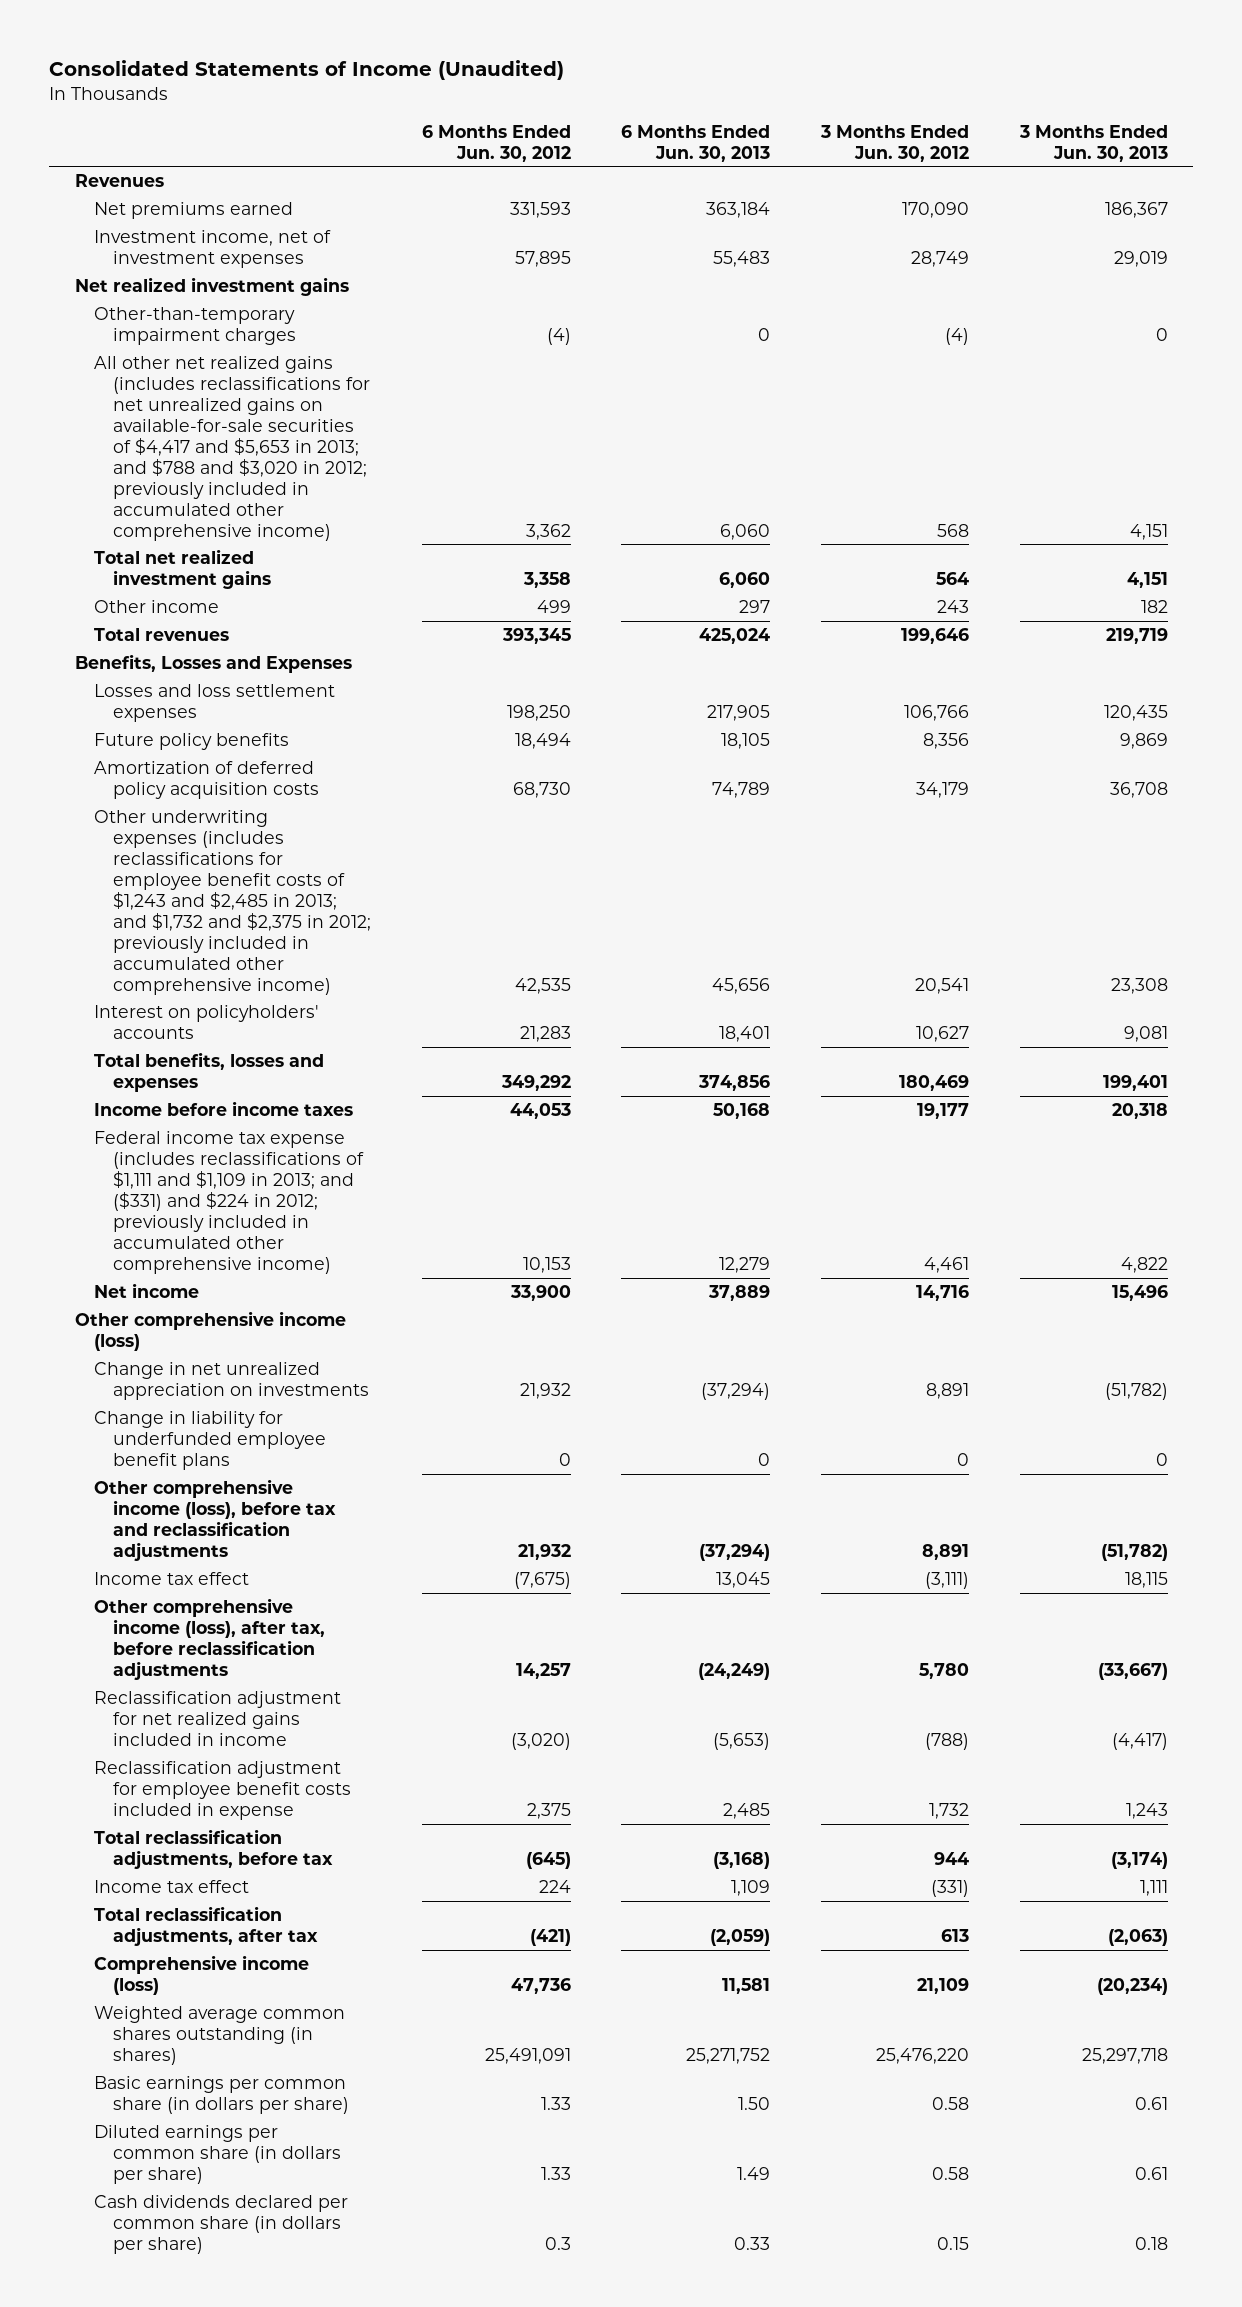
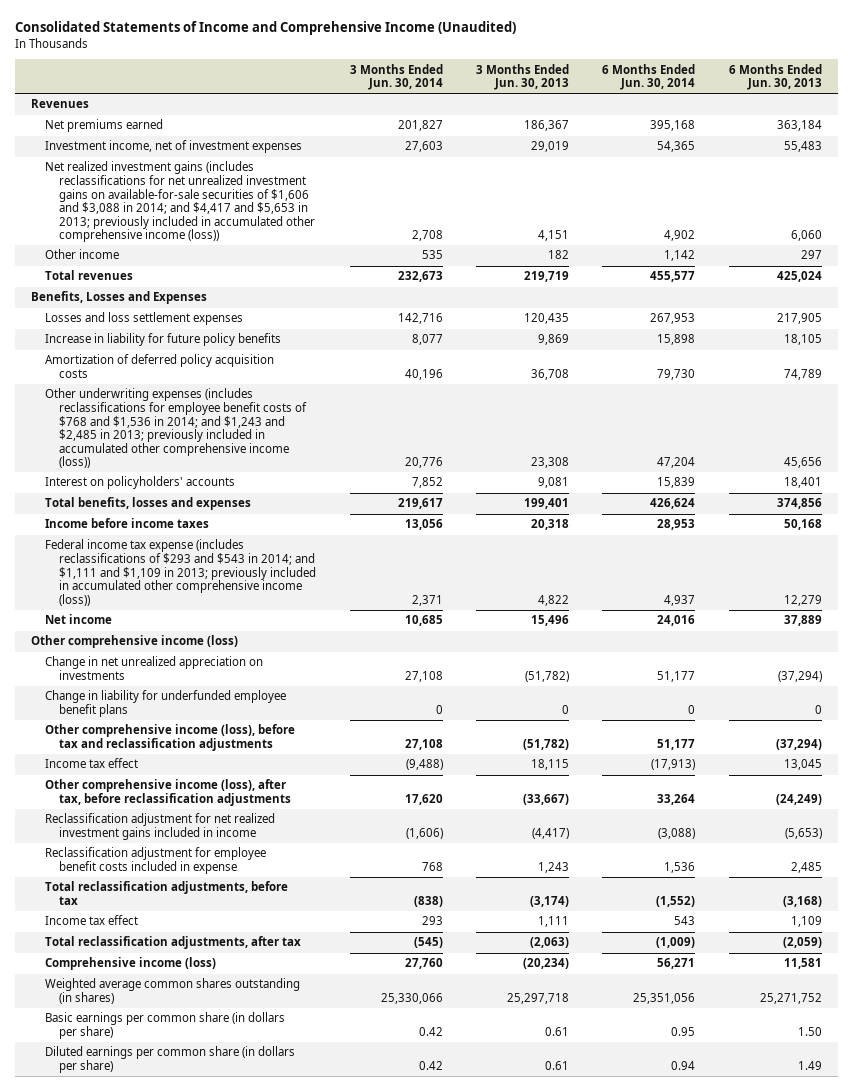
- Consolidated Statements of Income (Unaudited)
+ Consolidated Statements of Income and Comprehensive Income (Unaudited)
- | 6 Months Ended Jun. 30, 2012 | 6 Months Ended Jun. 30, 2013 | 3 Months Ended Jun. 30, 2012 | 3 Months Ended Jun. 30, 2013
+ | 3 Months Ended Jun. 30, 2014 | 3 Months Ended Jun. 30, 2013 | 6 Months Ended Jun. 30, 2014 | 6 Months Ended Jun. 30, 2013
- Net realized investment gains
- Other-than-temporary impairment charges | (4) | 0 | (4) | 0
- All other net realized gains (includes reclassifications for net unrealized gains on available-for-sale securities of $4,417 and $5,653 in 2013; and $788 and $3,020 in 2012; previously included in accumulated other comprehensive income) | 3,362 | 6,060 | 568 | 4,151
- Total net realized investment gains | 3,358 | 6,060 | 564 | 4,151
+ Net realized investment gains (includes reclassifications for net unrealized investment gains on available-for-sale securities of $1,606 and $3,088 in 2014; and $4,417 and $5,653 in 2013; previously included in accumulated other comprehensive income (loss)) | 2,708 | 4,151 | 4,902 | 6,060
- Future policy benefits | 18,494 | 18,105 | 8,356 | 9,869
+ Increase in liability for future policy benefits | 8,077 | 9,869 | 15,898 | 18,105
- Other underwriting expenses (includes reclassifications for employee benefit costs of $1,243 and $2,485 in 2013; and $1,732 and $2,375 in 2012; previously included in accumulated other comprehensive income) | 42,535 | 45,656 | 20,541 | 23,308
+ Other underwriting expenses (includes reclassifications for employee benefit costs of $768 and $1,536 in 2014; and $1,243 and $2,485 in 2013; previously included in accumulated other comprehensive income (loss)) | 20,776 | 23,308 | 47,204 | 45,656
- Federal income tax expense (includes reclassifications of $1,111 and $1,109 in 2013; and ($331) and $224 in 2012; previously included in accumulated other comprehensive income) | 10,153 | 12,279 | 4,461 | 4,822
+ Federal income tax expense (includes reclassifications of $293 and $543 in 2014; and $1,111 and $1,109 in 2013; previously included in accumulated other comprehensive income (loss)) | 2,371 | 4,822 | 4,937 | 12,279
- Reclassification adjustment for net realized gains included in income | (3,020) | (5,653) | (788) | (4,417)
+ Reclassification adjustment for net realized investment gains included in income | (1,606) | (4,417) | (3,088) | (5,653)
- Cash dividends declared per common share (in dollars per share) | 0.3 | 0.33 | 0.15 | 0.18

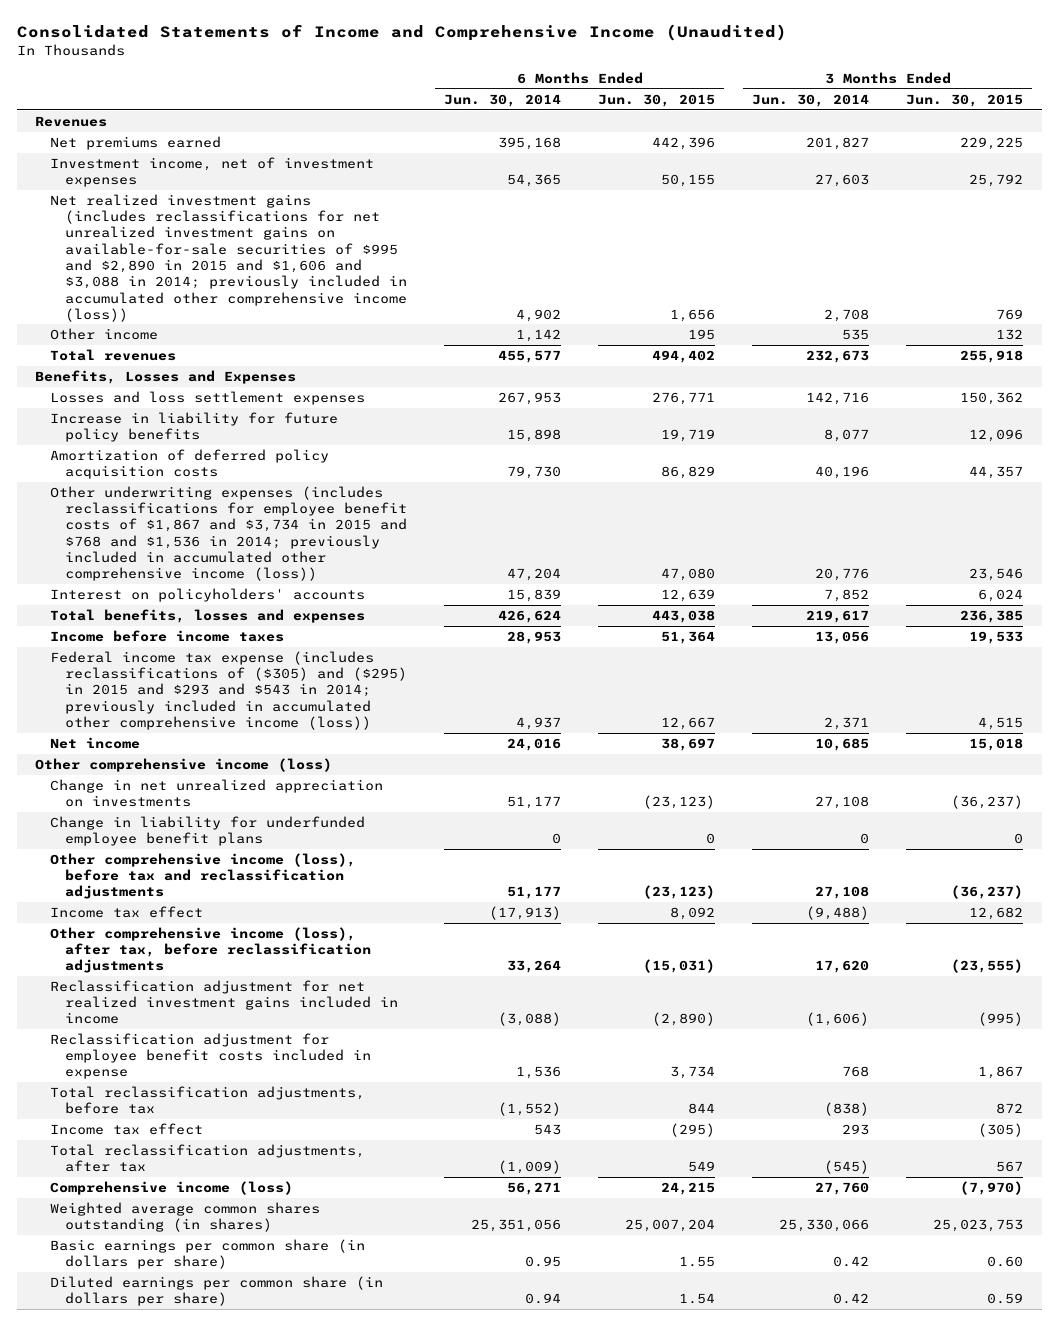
- | 3 Months Ended Jun. 30, 2014 | 3 Months Ended Jun. 30, 2013 | 6 Months Ended Jun. 30, 2014 | 6 Months Ended Jun. 30, 2013
+ | 6 Months Ended Jun. 30, 2014 | 6 Months Ended Jun. 30, 2015 | 3 Months Ended Jun. 30, 2014 | 3 Months Ended Jun. 30, 2015
- Net realized investment gains (includes reclassifications for net unrealized investment gains on available-for-sale securities of $1,606 and $3,088 in 2014; and $4,417 and $5,653 in 2013; previously included in accumulated other comprehensive income (loss)) | 2,708 | 4,151 | 4,902 | 6,060
+ Net realized investment gains (includes reclassifications for net unrealized investment gains on available-for-sale securities of $995 and $2,890 in 2015 and $1,606 and $3,088 in 2014; previously included in accumulated other comprehensive income (loss)) | 4,902 | 1,656 | 2,708 | 769
- Other underwriting expenses (includes reclassifications for employee benefit costs of $768 and $1,536 in 2014; and $1,243 and $2,485 in 2013; previously included in accumulated other comprehensive income (loss)) | 20,776 | 23,308 | 47,204 | 45,656
+ Other underwriting expenses (includes reclassifications for employee benefit costs of $1,867 and $3,734 in 2015 and $768 and $1,536 in 2014; previously included in accumulated other comprehensive income (loss)) | 47,204 | 47,080 | 20,776 | 23,546
- Federal income tax expense (includes reclassifications of $293 and $543 in 2014; and $1,111 and $1,109 in 2013; previously included in accumulated other comprehensive income (loss)) | 2,371 | 4,822 | 4,937 | 12,279
+ Federal income tax expense (includes reclassifications of ($305) and ($295) in 2015 and $293 and $543 in 2014; previously included in accumulated other comprehensive income (loss)) | 4,937 | 12,667 | 2,371 | 4,515

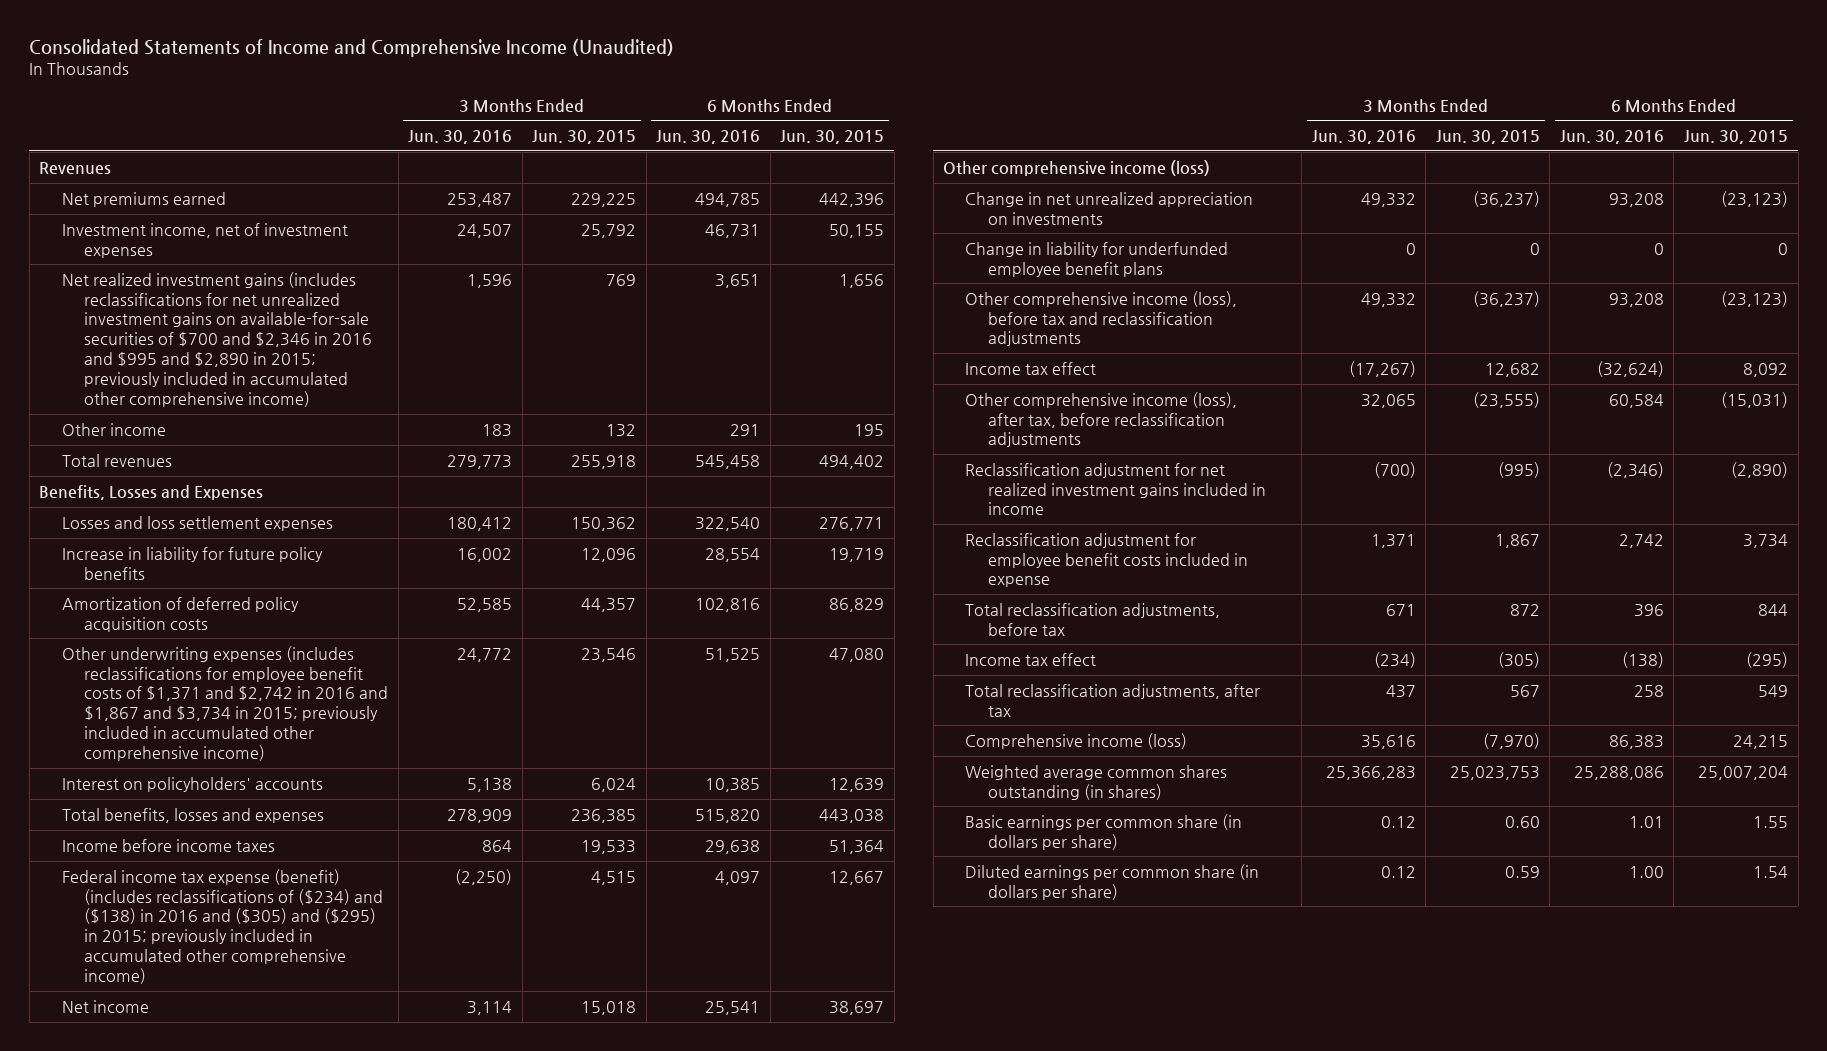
- | 6 Months Ended Jun. 30, 2014 | 6 Months Ended Jun. 30, 2015 | 3 Months Ended Jun. 30, 2014 | 3 Months Ended Jun. 30, 2015
+ | 3 Months Ended Jun. 30, 2016 | 3 Months Ended Jun. 30, 2015 | 6 Months Ended Jun. 30, 2016 | 6 Months Ended Jun. 30, 2015
- Net realized investment gains (includes reclassifications for net unrealized investment gains on available-for-sale securities of $995 and $2,890 in 2015 and $1,606 and $3,088 in 2014; previously included in accumulated other comprehensive income (loss)) | 4,902 | 1,656 | 2,708 | 769
+ Net realized investment gains (includes reclassifications for net unrealized investment gains on available-for-sale securities of $700 and $2,346 in 2016 and $995 and $2,890 in 2015; previously included in accumulated other comprehensive income) | 1,596 | 769 | 3,651 | 1,656
- Other underwriting expenses (includes reclassifications for employee benefit costs of $1,867 and $3,734 in 2015 and $768 and $1,536 in 2014; previously included in accumulated other comprehensive income (loss)) | 47,204 | 47,080 | 20,776 | 23,546
+ Other underwriting expenses (includes reclassifications for employee benefit costs of $1,371 and $2,742 in 2016 and $1,867 and $3,734 in 2015; previously included in accumulated other comprehensive income) | 24,772 | 23,546 | 51,525 | 47,080
- Federal income tax expense (includes reclassifications of ($305) and ($295) in 2015 and $293 and $543 in 2014; previously included in accumulated other comprehensive income (loss)) | 4,937 | 12,667 | 2,371 | 4,515
+ Federal income tax expense (benefit) (includes reclassifications of ($234) and ($138) in 2016 and ($305) and ($295) in 2015; previously included in accumulated other comprehensive income) | (2,250) | 4,515 | 4,097 | 12,667

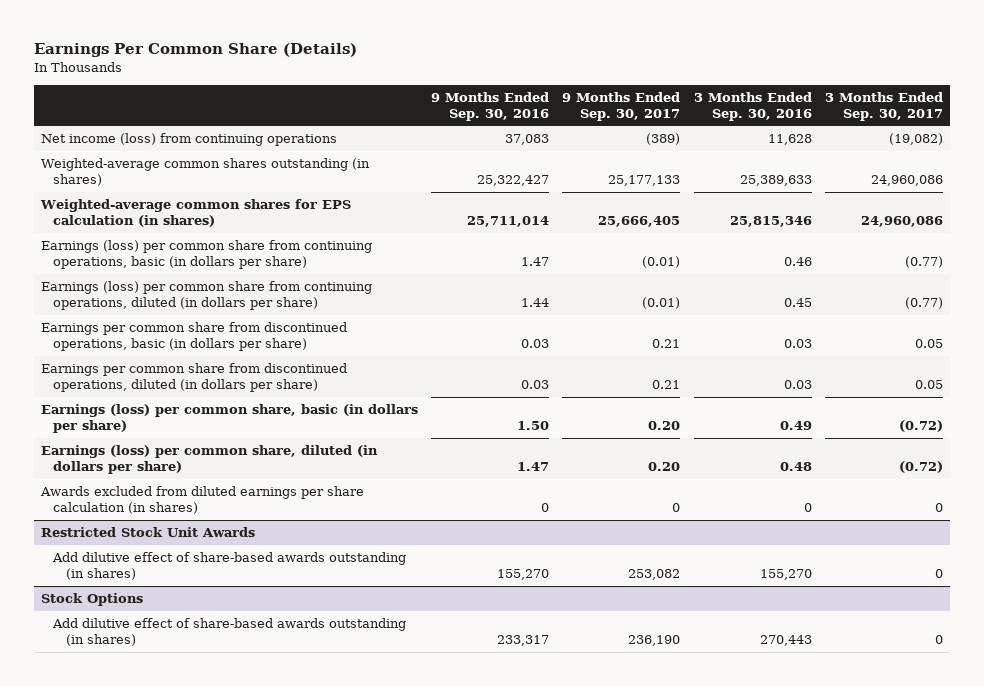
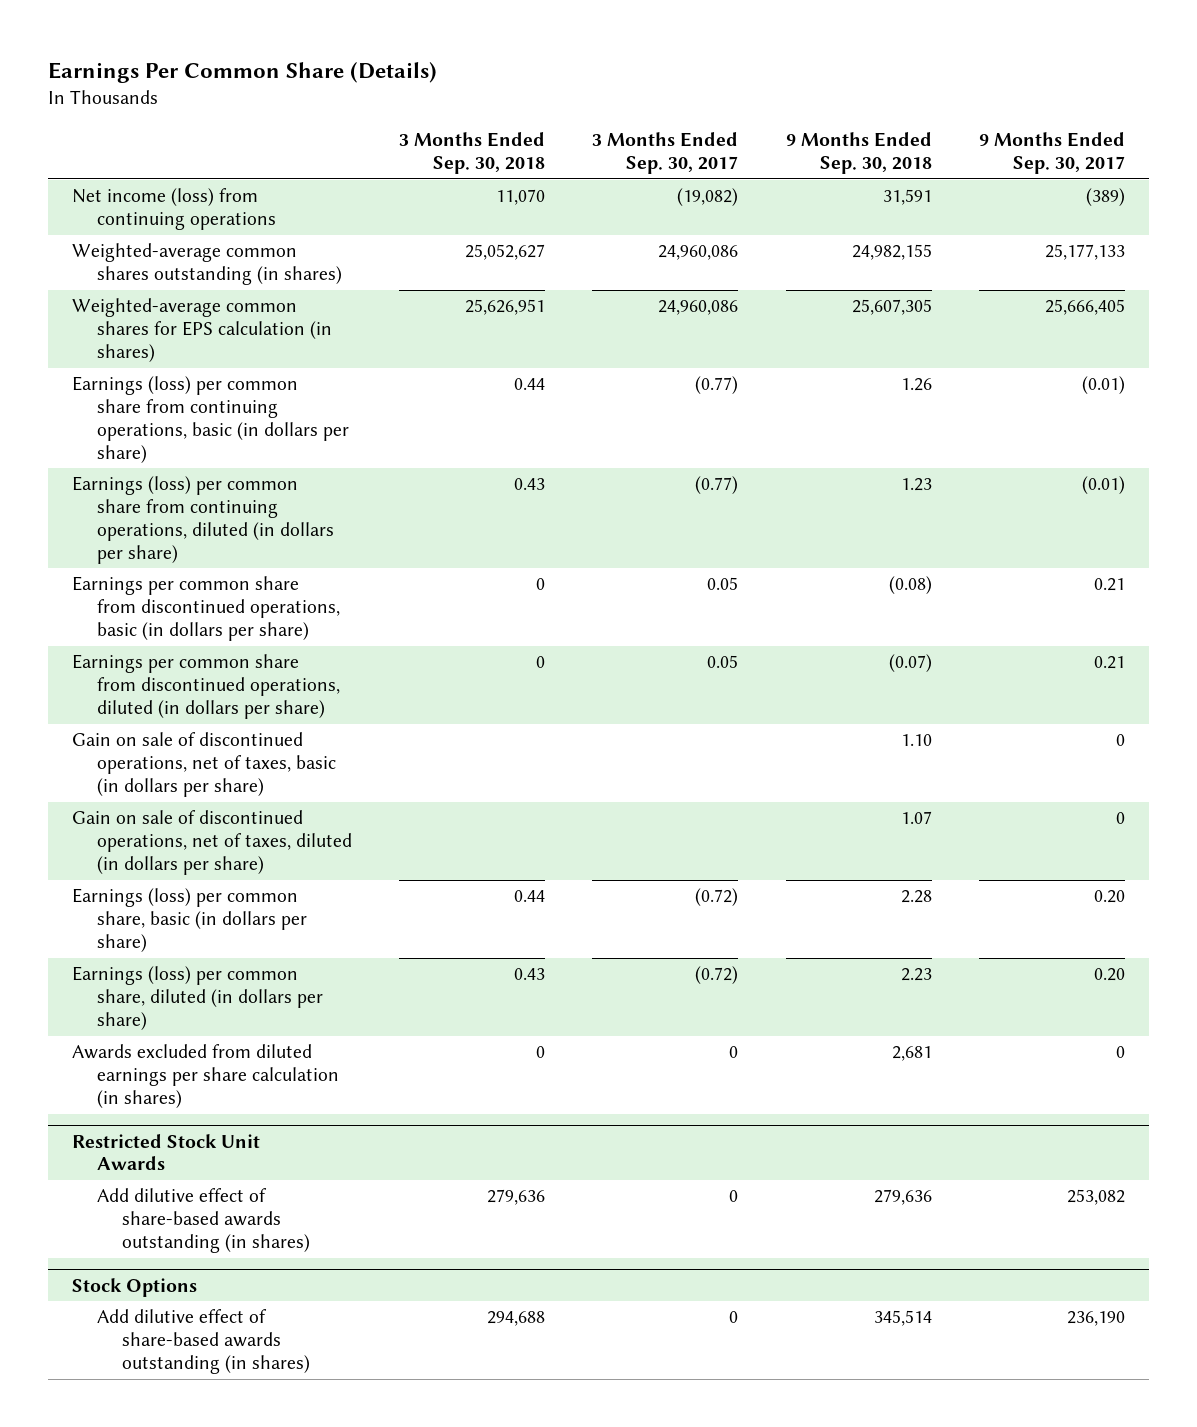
- | 9 Months Ended Sep. 30, 2016 | 9 Months Ended Sep. 30, 2017 | 3 Months Ended Sep. 30, 2016 | 3 Months Ended Sep. 30, 2017
+ | 3 Months Ended Sep. 30, 2018 | 3 Months Ended Sep. 30, 2017 | 9 Months Ended Sep. 30, 2018 | 9 Months Ended Sep. 30, 2017
+ Gain on sale of discontinued operations, net of taxes, basic (in dollars per share) | | | 1.10 | 0
+ Gain on sale of discontinued operations, net of taxes, diluted (in dollars per share) | | | 1.07 | 0

